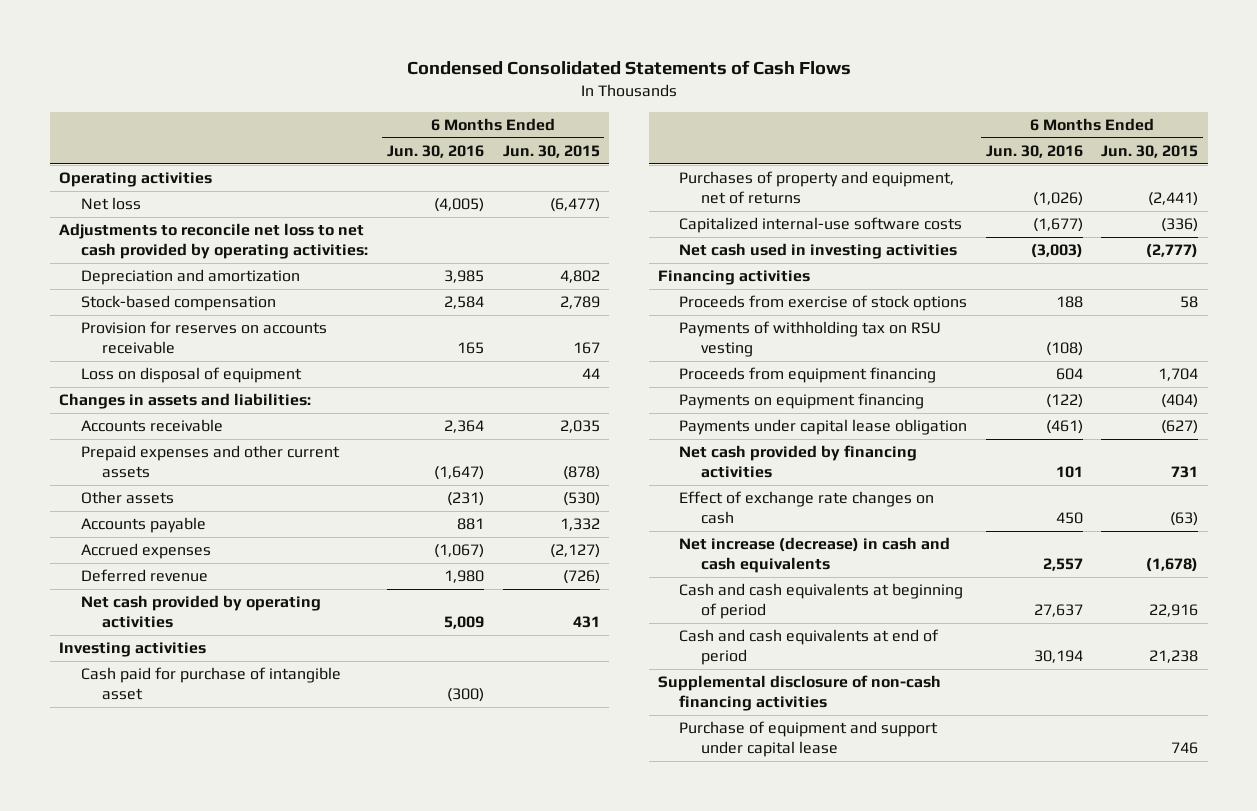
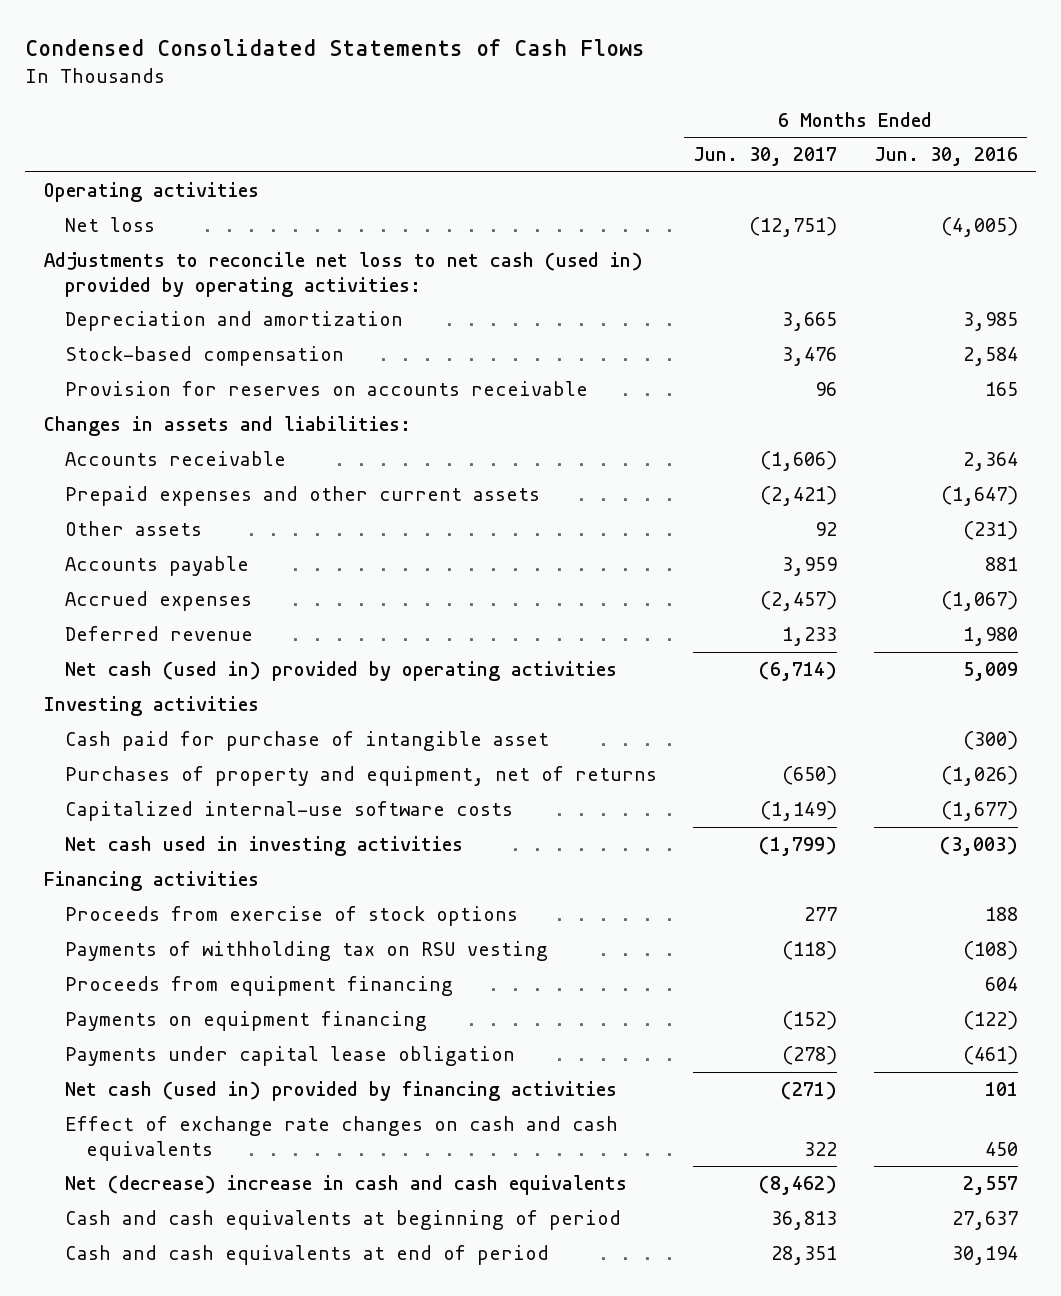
- | 6 Months Ended Jun. 30, 2016 | 6 Months Ended Jun. 30, 2015
+ | 6 Months Ended Jun. 30, 2017 | 6 Months Ended Jun. 30, 2016
- Adjustments to reconcile net loss to net cash provided by operating activities:
+ Adjustments to reconcile net loss to net cash (used in) provided by operating activities:
- Loss on disposal of equipment | | 44
- Net cash provided by operating activities | 5,009 | 431
+ Net cash (used in) provided by operating activities | (6,714) | 5,009
- Net cash provided by financing activities | 101 | 731
- Effect of exchange rate changes on cash | 450 | (63)
- Net increase (decrease) in cash and cash equivalents | 2,557 | (1,678)
+ Net cash (used in) provided by financing activities | (271) | 101
+ Effect of exchange rate changes on cash and cash equivalents | 322 | 450
+ Net (decrease) increase in cash and cash equivalents | (8,462) | 2,557
- Supplemental disclosure of non-cash financing activities
- Purchase of equipment and support under capital lease | | 746

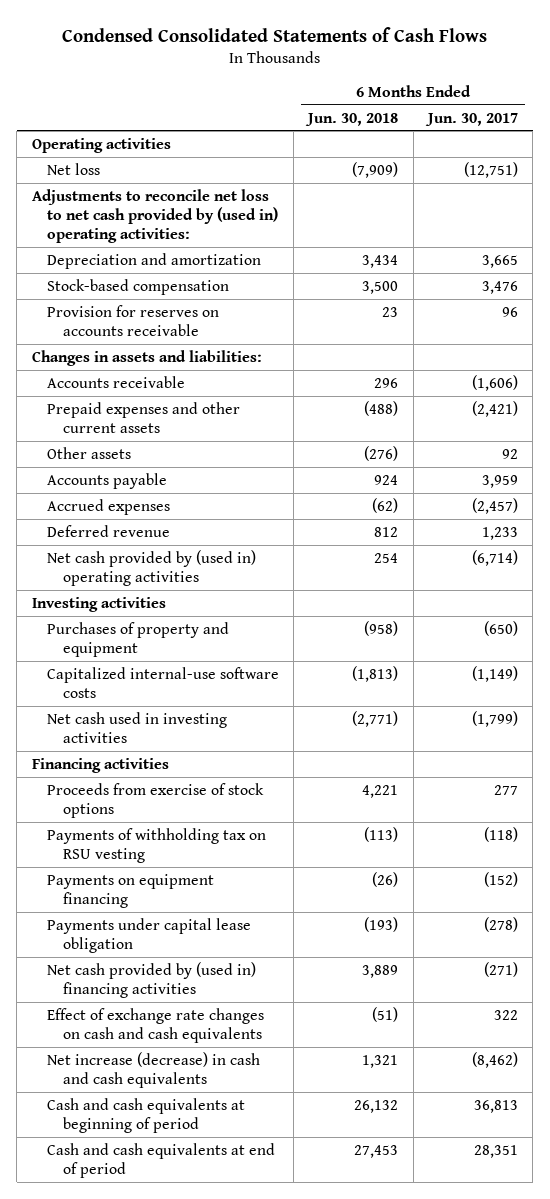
- | 6 Months Ended Jun. 30, 2017 | 6 Months Ended Jun. 30, 2016
+ | 6 Months Ended Jun. 30, 2018 | 6 Months Ended Jun. 30, 2017
- Adjustments to reconcile net loss to net cash (used in) provided by operating activities:
+ Adjustments to reconcile net loss to net cash provided by (used in) operating activities:
- Net cash (used in) provided by operating activities | (6,714) | 5,009
+ Net cash provided by (used in) operating activities | 254 | (6,714)
- Cash paid for purchase of intangible asset | | (300)
- Purchases of property and equipment, net of returns | (650) | (1,026)
+ Purchases of property and equipment | (958) | (650)
- Proceeds from equipment financing | | 604
- Net cash (used in) provided by financing activities | (271) | 101
+ Net cash provided by (used in) financing activities | 3,889 | (271)
- Net (decrease) increase in cash and cash equivalents | (8,462) | 2,557
+ Net increase (decrease) in cash and cash equivalents | 1,321 | (8,462)

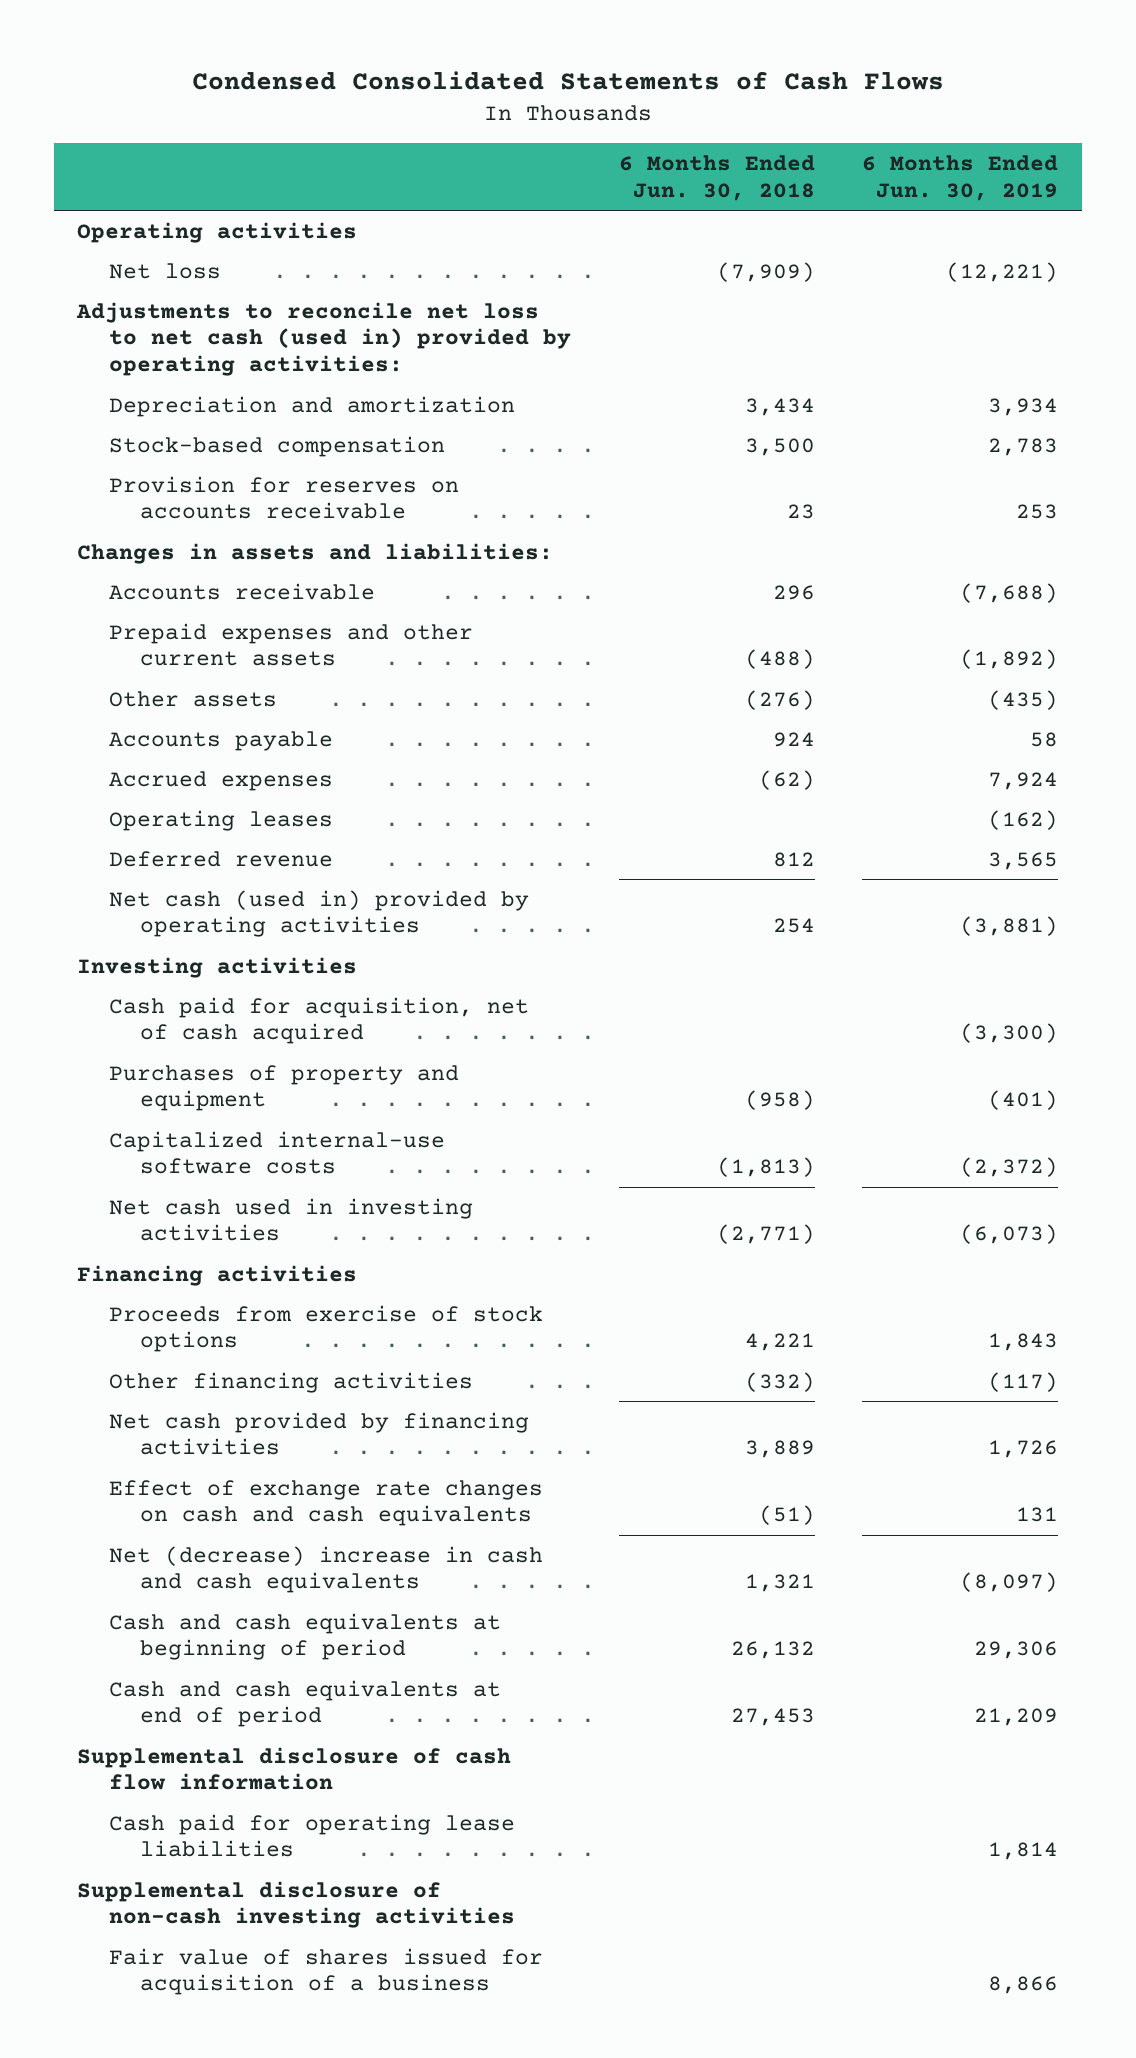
- | 6 Months Ended Jun. 30, 2018 | 6 Months Ended Jun. 30, 2017
+ | 6 Months Ended Jun. 30, 2018 | 6 Months Ended Jun. 30, 2019
- Adjustments to reconcile net loss to net cash provided by (used in) operating activities:
+ Adjustments to reconcile net loss to net cash (used in) provided by operating activities:
+ Operating leases | | (162)
- Net cash provided by (used in) operating activities | 254 | (6,714)
+ Net cash (used in) provided by operating activities | 254 | (3,881)
+ Cash paid for acquisition, net of cash acquired | | (3,300)
- Payments of withholding tax on RSU vesting | (113) | (118)
- Payments on equipment financing | (26) | (152)
- Payments under capital lease obligation | (193) | (278)
- Net cash provided by (used in) financing activities | 3,889 | (271)
+ Other financing activities | (332) | (117)
+ Net cash provided by financing activities | 3,889 | 1,726
- Net increase (decrease) in cash and cash equivalents | 1,321 | (8,462)
+ Net (decrease) increase in cash and cash equivalents | 1,321 | (8,097)
+ Supplemental disclosure of cash flow information
+ Cash paid for operating lease liabilities | | 1,814
+ Supplemental disclosure of non-cash investing activities
+ Fair value of shares issued for acquisition of a business | | 8,866

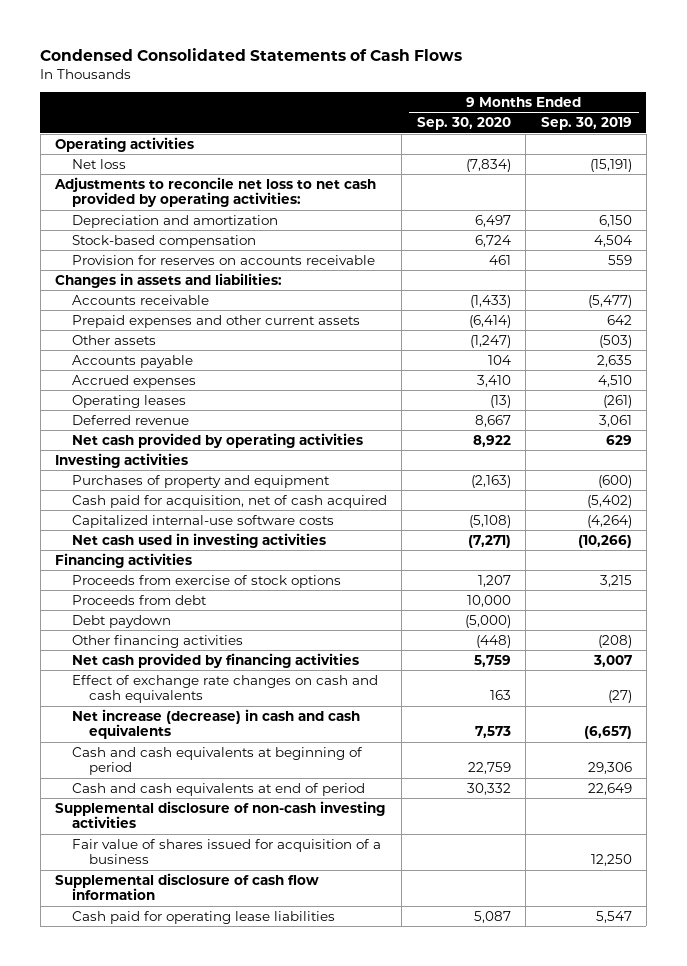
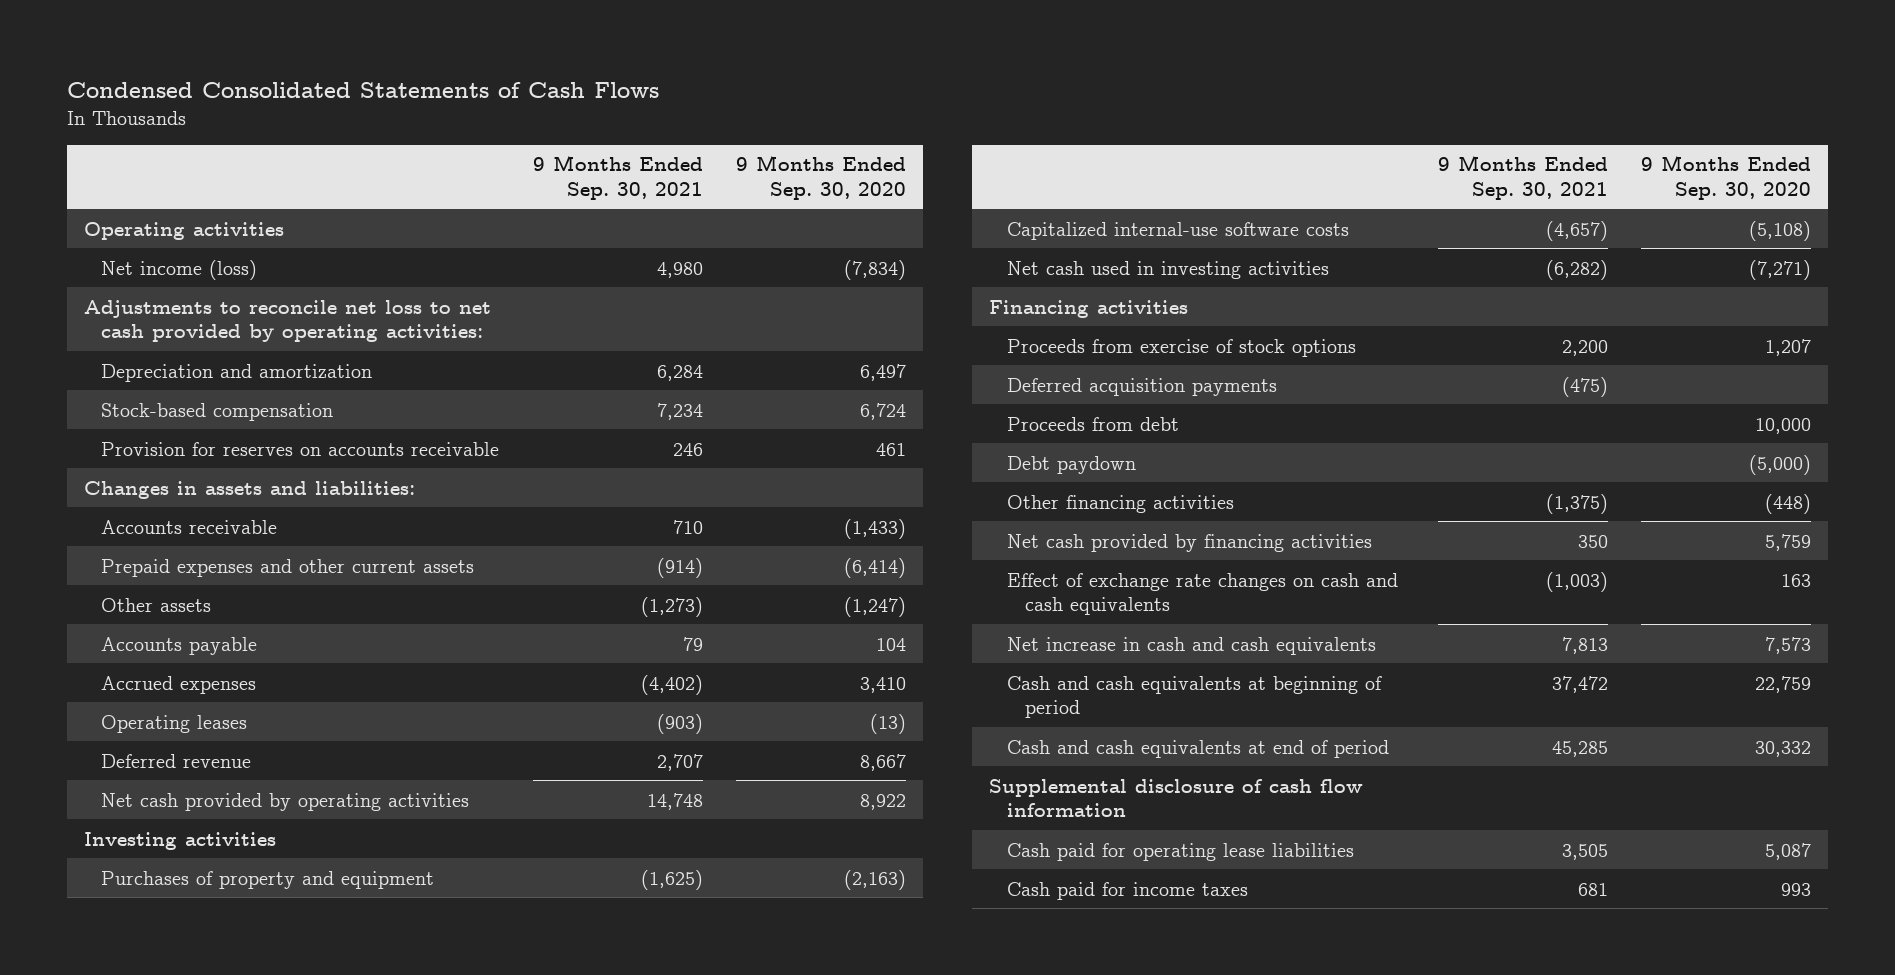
- | 9 Months Ended Sep. 30, 2020 | 9 Months Ended Sep. 30, 2019
+ | 9 Months Ended Sep. 30, 2021 | 9 Months Ended Sep. 30, 2020
- Net loss | (7,834) | (15,191)
+ Net income (loss) | 4,980 | (7,834)
- Cash paid for acquisition, net of cash acquired | | (5,402)
+ Deferred acquisition payments | (475) |
- Net increase (decrease) in cash and cash equivalents | 7,573 | (6,657)
+ Net increase in cash and cash equivalents | 7,813 | 7,573
- Supplemental disclosure of non-cash investing activities
- Fair value of shares issued for acquisition of a business | | 12,250
+ Cash paid for income taxes | 681 | 993

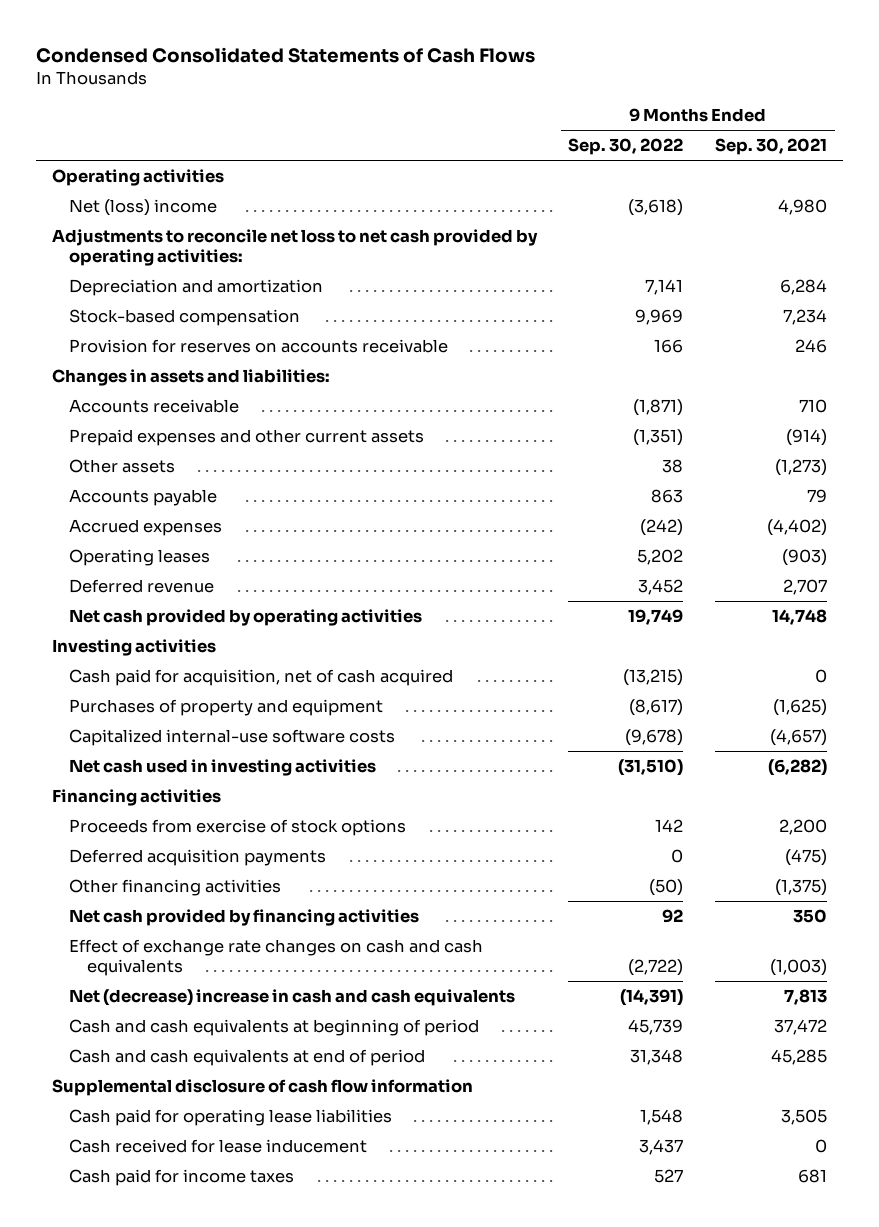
- | 9 Months Ended Sep. 30, 2021 | 9 Months Ended Sep. 30, 2020
+ | 9 Months Ended Sep. 30, 2022 | 9 Months Ended Sep. 30, 2021
- Net income (loss) | 4,980 | (7,834)
+ Net (loss) income | (3,618) | 4,980
+ Cash paid for acquisition, net of cash acquired | (13,215) | 0
- Proceeds from debt | | 10,000
- Debt paydown | | (5,000)
- Net increase in cash and cash equivalents | 7,813 | 7,573
+ Net (decrease) increase in cash and cash equivalents | (14,391) | 7,813
+ Cash received for lease inducement | 3,437 | 0

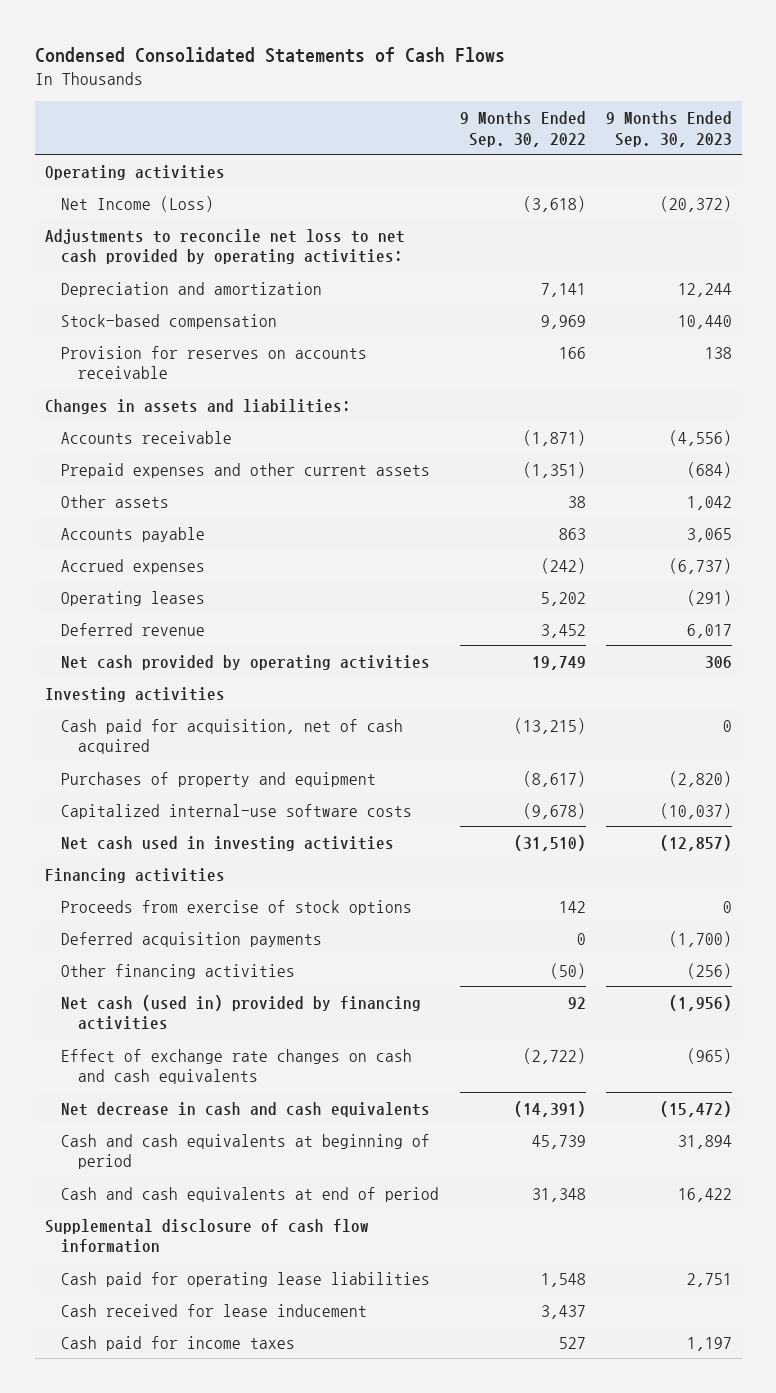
- | 9 Months Ended Sep. 30, 2022 | 9 Months Ended Sep. 30, 2021
+ | 9 Months Ended Sep. 30, 2022 | 9 Months Ended Sep. 30, 2023
- Net (loss) income | (3,618) | 4,980
+ Net Income (Loss) | (3,618) | (20,372)
- Net cash provided by financing activities | 92 | 350
+ Net cash (used in) provided by financing activities | 92 | (1,956)
- Net (decrease) increase in cash and cash equivalents | (14,391) | 7,813
+ Net decrease in cash and cash equivalents | (14,391) | (15,472)

